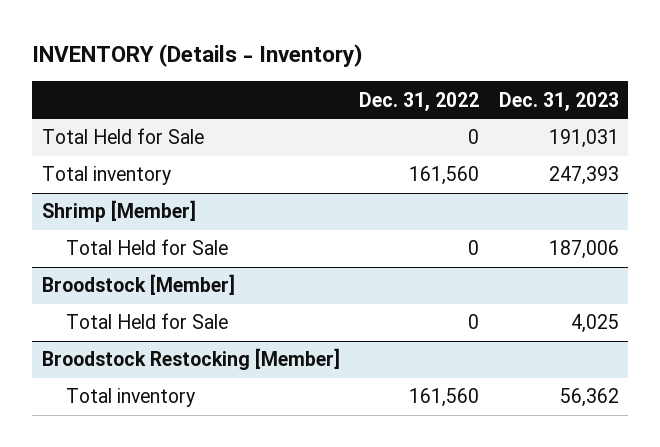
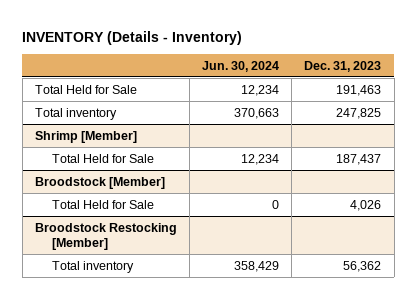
- | Dec. 31, 2022 | Dec. 31, 2023
+ | Jun. 30, 2024 | Dec. 31, 2023
- Total Held for Sale | 0 | 191,031
- Total inventory | 161,560 | 247,393
+ Total Held for Sale | 12,234 | 191,463
+ Total inventory | 370,663 | 247,825
@ Shrimp [Member]
- Total Held for Sale | 0 | 187,006
+ Total Held for Sale | 12,234 | 187,437
@ Broodstock [Member]
- Total Held for Sale | 0 | 4,025
+ Total Held for Sale | 0 | 4,026

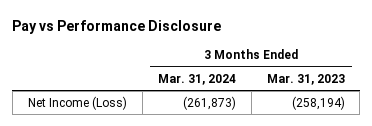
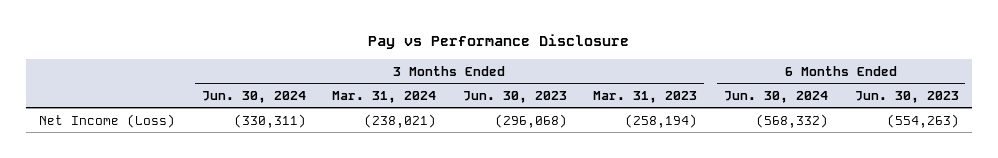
- | 3 Months Ended Mar. 31, 2024 | 3 Months Ended Mar. 31, 2023
+ | 3 Months Ended Jun. 30, 2024 | 3 Months Ended Mar. 31, 2024 | 3 Months Ended Jun. 30, 2023 | 3 Months Ended Mar. 31, 2023 | 6 Months Ended Jun. 30, 2024 | 6 Months Ended Jun. 30, 2023
- Net Income (Loss) | (261,873) | (258,194)
+ Net Income (Loss) | (330,311) | (238,021) | (296,068) | (258,194) | (568,332) | (554,263)

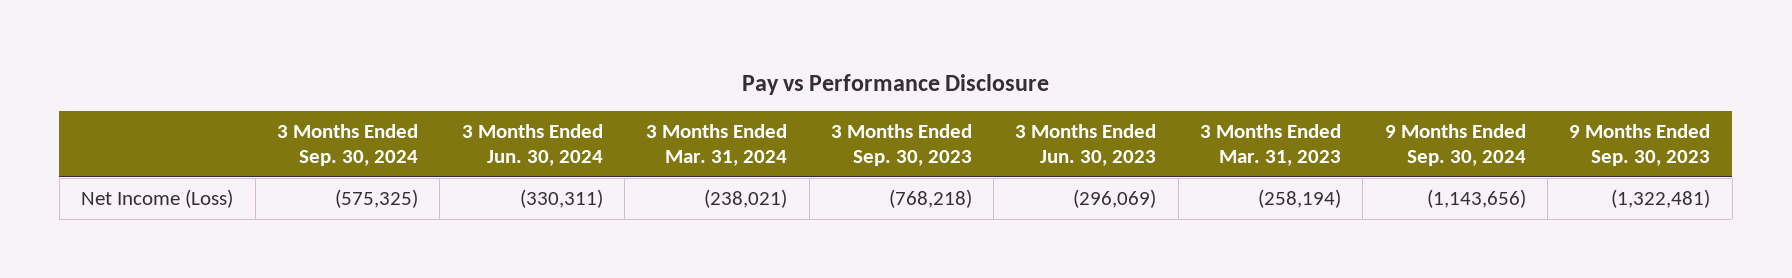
- | 3 Months Ended Jun. 30, 2024 | 3 Months Ended Mar. 31, 2024 | 3 Months Ended Jun. 30, 2023 | 3 Months Ended Mar. 31, 2023 | 6 Months Ended Jun. 30, 2024 | 6 Months Ended Jun. 30, 2023
+ | 3 Months Ended Sep. 30, 2024 | 3 Months Ended Jun. 30, 2024 | 3 Months Ended Mar. 31, 2024 | 3 Months Ended Sep. 30, 2023 | 3 Months Ended Jun. 30, 2023 | 3 Months Ended Mar. 31, 2023 | 9 Months Ended Sep. 30, 2024 | 9 Months Ended Sep. 30, 2023
- Net Income (Loss) | (330,311) | (238,021) | (296,068) | (258,194) | (568,332) | (554,263)
+ Net Income (Loss) | (575,325) | (330,311) | (238,021) | (768,218) | (296,069) | (258,194) | (1,143,656) | (1,322,481)

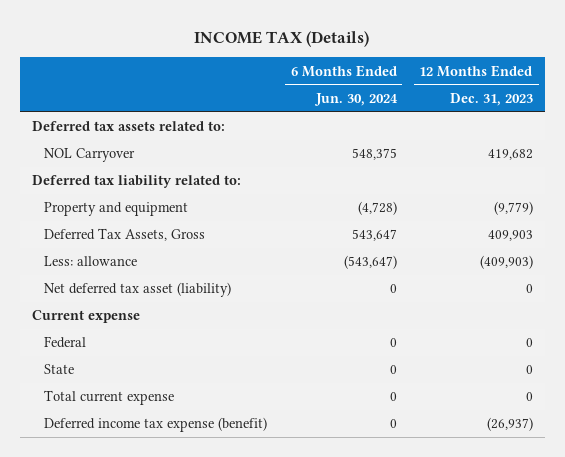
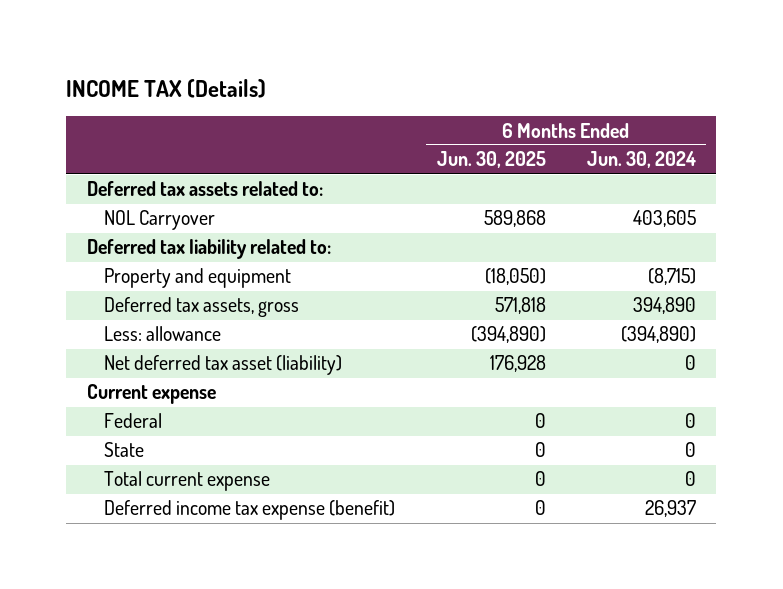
- | 6 Months Ended Jun. 30, 2024 | 12 Months Ended Dec. 31, 2023
+ | 6 Months Ended Jun. 30, 2025 | 6 Months Ended Jun. 30, 2024
- NOL Carryover | 548,375 | 419,682
+ NOL Carryover | 589,868 | 403,605
- Property and equipment | (4,728) | (9,779)
- Deferred Tax Assets, Gross | 543,647 | 409,903
- Less: allowance | (543,647) | (409,903)
+ Property and equipment | (18,050) | (8,715)
+ Deferred tax assets, gross | 571,818 | 394,890
+ Less: allowance | (394,890) | (394,890)
- Deferred income tax expense (benefit) | 0 | (26,937)
+ Deferred income tax expense (benefit) | 0 | 26,937

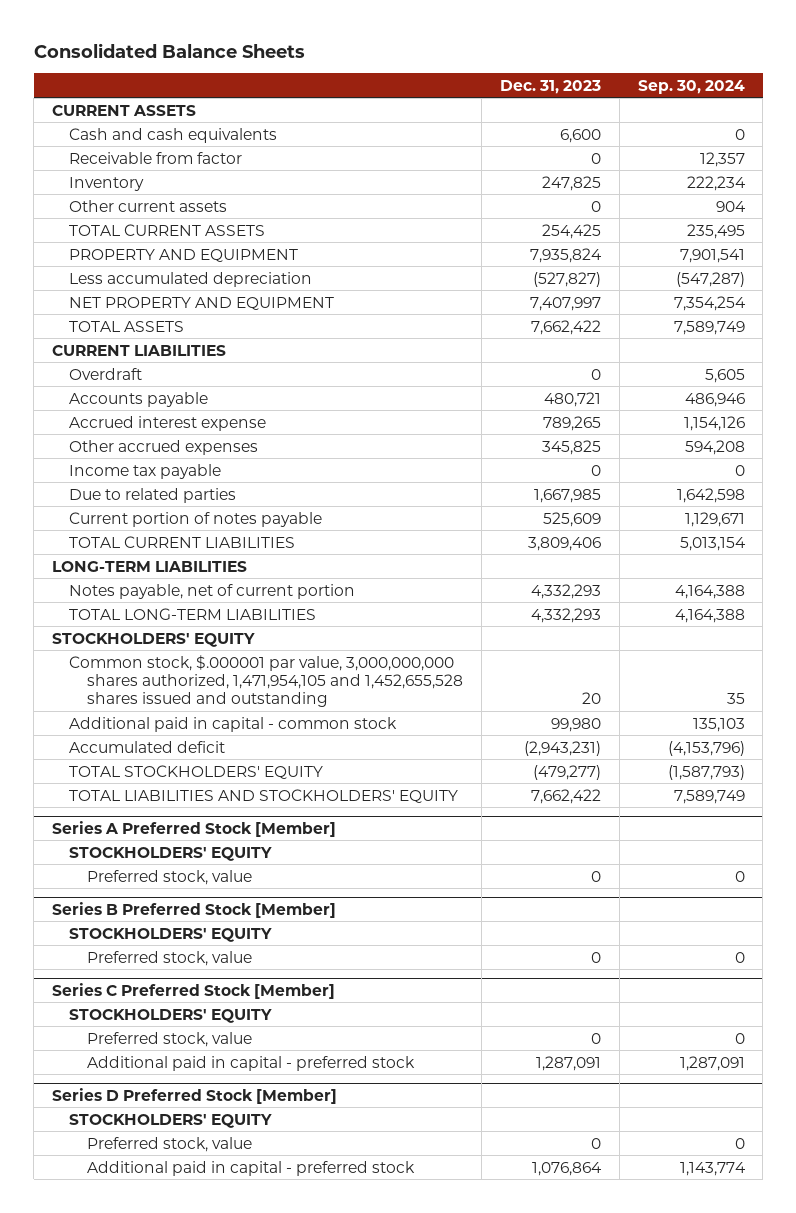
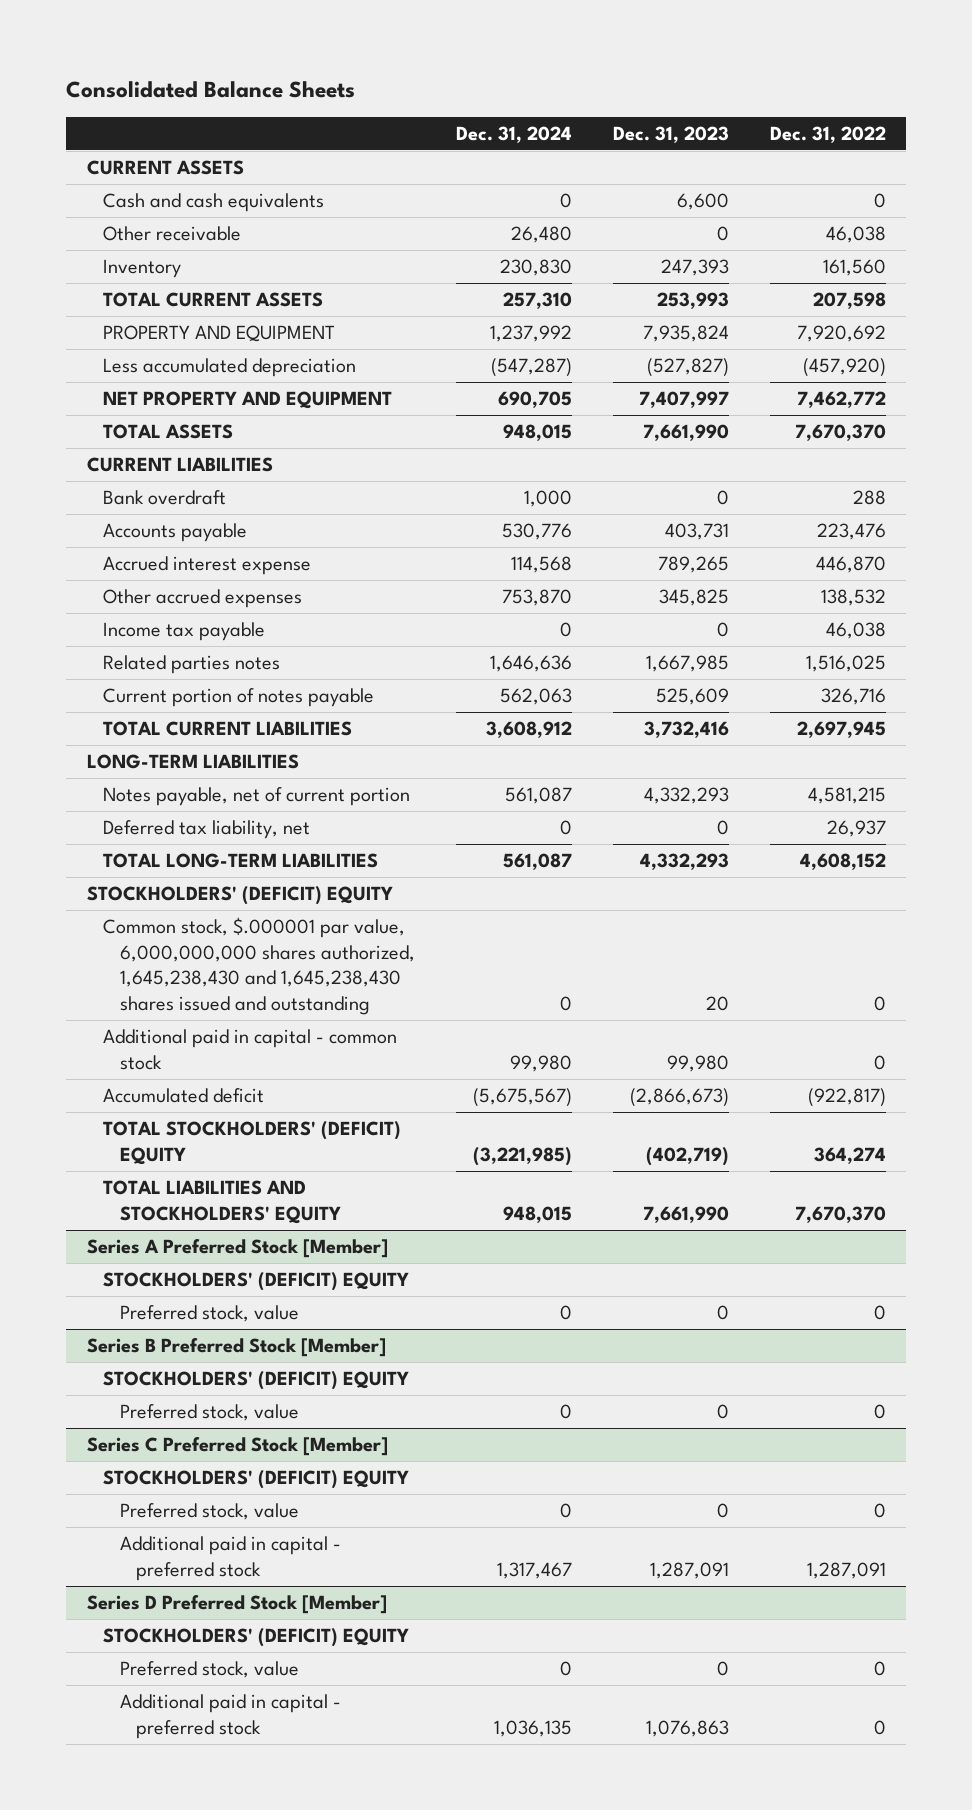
- | Dec. 31, 2023 | Sep. 30, 2024
+ | Dec. 31, 2024 | Dec. 31, 2023 | Dec. 31, 2022
- Receivable from factor | 0 | 12,357
- Inventory | 247,825 | 222,234
- Other current assets | 0 | 904
- TOTAL CURRENT ASSETS | 254,425 | 235,495
+ Other receivable | 26,480 | 0 | 46,038
+ Inventory | 230,830 | 247,393 | 161,560
+ TOTAL CURRENT ASSETS | 257,310 | 253,993 | 207,598
- TOTAL ASSETS | 7,662,422 | 7,589,749
+ TOTAL ASSETS | 948,015 | 7,661,990 | 7,670,370
- Overdraft | 0 | 5,605
- Accounts payable | 480,721 | 486,946
+ Bank overdraft | 1,000 | 0 | 288
+ Accounts payable | 530,776 | 403,731 | 223,476
- Due to related parties | 1,667,985 | 1,642,598
+ Related parties notes | 1,646,636 | 1,667,985 | 1,516,025
- TOTAL CURRENT LIABILITIES | 3,809,406 | 5,013,154
+ TOTAL CURRENT LIABILITIES | 3,608,912 | 3,732,416 | 2,697,945
+ Deferred tax liability, net | 0 | 0 | 26,937
- STOCKHOLDERS' EQUITY
- Common stock, $.000001 par value, 3,000,000,000 shares authorized, 1,471,954,105 and 1,452,655,528 shares issued and outstanding | 20 | 35
+ STOCKHOLDERS' (DEFICIT) EQUITY
+ Common stock, $.000001 par value, 6,000,000,000 shares authorized, 1,645,238,430 and 1,645,238,430 shares issued and outstanding | 0 | 20 | 0
- Accumulated deficit | (2,943,231) | (4,153,796)
- TOTAL STOCKHOLDERS' EQUITY | (479,277) | (1,587,793)
- TOTAL LIABILITIES AND STOCKHOLDERS' EQUITY | 7,662,422 | 7,589,749
+ Accumulated deficit | (5,675,567) | (2,866,673) | (922,817)
+ TOTAL STOCKHOLDERS' (DEFICIT) EQUITY | (3,221,985) | (402,719) | 364,274
+ TOTAL LIABILITIES AND STOCKHOLDERS' EQUITY | 948,015 | 7,661,990 | 7,670,370
@ Series A Preferred Stock [Member]
- STOCKHOLDERS' EQUITY
+ STOCKHOLDERS' (DEFICIT) EQUITY
@ Series B Preferred Stock [Member]
- STOCKHOLDERS' EQUITY
+ STOCKHOLDERS' (DEFICIT) EQUITY
@ Series C Preferred Stock [Member]
- STOCKHOLDERS' EQUITY
+ STOCKHOLDERS' (DEFICIT) EQUITY
@ Series D Preferred Stock [Member]
- STOCKHOLDERS' EQUITY
+ STOCKHOLDERS' (DEFICIT) EQUITY
- Additional paid in capital - preferred stock | 1,076,864 | 1,143,774
+ Additional paid in capital - preferred stock | 1,036,135 | 1,076,863 | 0

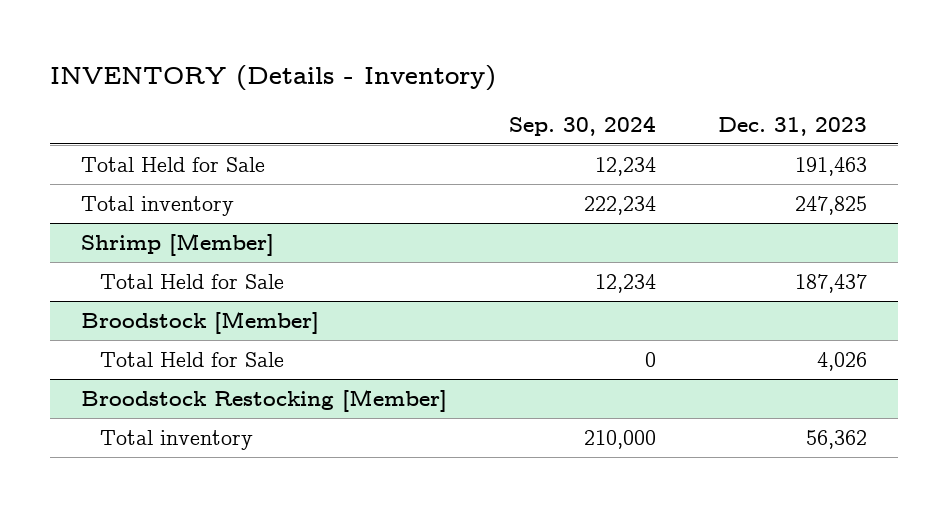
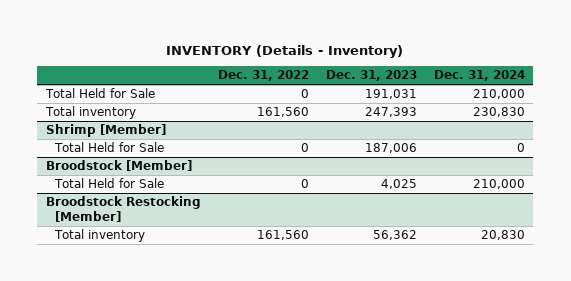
- | Sep. 30, 2024 | Dec. 31, 2023
+ | Dec. 31, 2022 | Dec. 31, 2023 | Dec. 31, 2024
- Total Held for Sale | 12,234 | 191,463
- Total inventory | 222,234 | 247,825
+ Total Held for Sale | 0 | 191,031 | 210,000
+ Total inventory | 161,560 | 247,393 | 230,830
@ Shrimp [Member]
- Total Held for Sale | 12,234 | 187,437
+ Total Held for Sale | 0 | 187,006 | 0
@ Broodstock [Member]
- Total Held for Sale | 0 | 4,026
+ Total Held for Sale | 0 | 4,025 | 210,000

